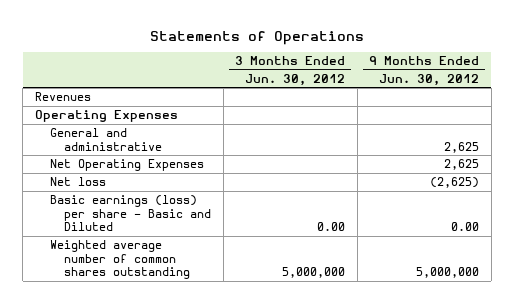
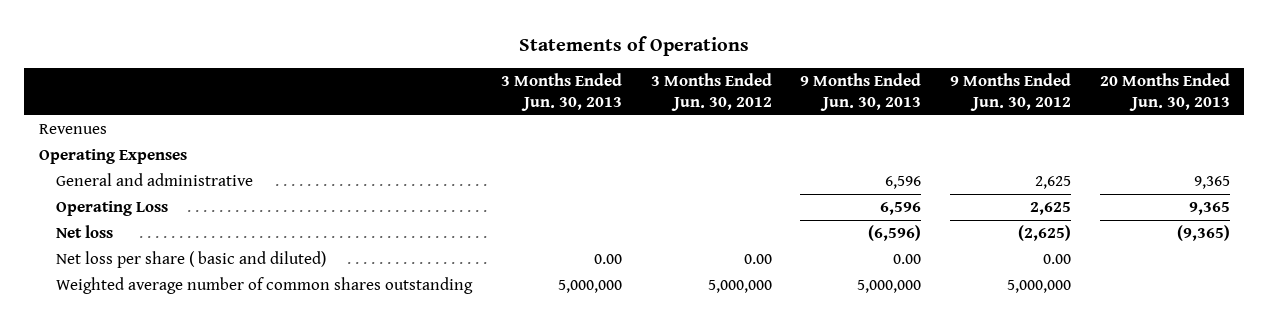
- | 3 Months Ended Jun. 30, 2012 | 9 Months Ended Jun. 30, 2012
+ | 3 Months Ended Jun. 30, 2013 | 3 Months Ended Jun. 30, 2012 | 9 Months Ended Jun. 30, 2013 | 9 Months Ended Jun. 30, 2012 | 20 Months Ended Jun. 30, 2013
- Net Operating Expenses | | 2,625
+ Operating Loss | | | 6,596 | 2,625 | 9,365
- Basic earnings (loss) per share - Basic and Diluted | 0.00 | 0.00
+ Net loss per share ( basic and diluted) | 0.00 | 0.00 | 0.00 | 0.00 |

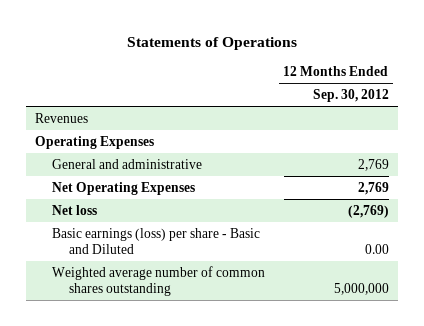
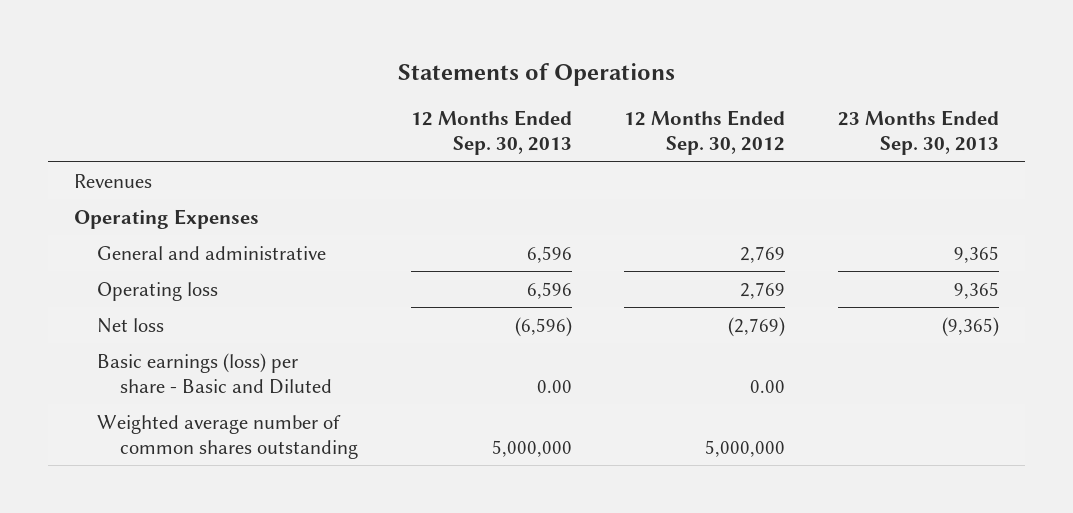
- | 12 Months Ended Sep. 30, 2012
+ | 12 Months Ended Sep. 30, 2013 | 12 Months Ended Sep. 30, 2012 | 23 Months Ended Sep. 30, 2013
- Net Operating Expenses | 2,769
+ Operating loss | 6,596 | 2,769 | 9,365

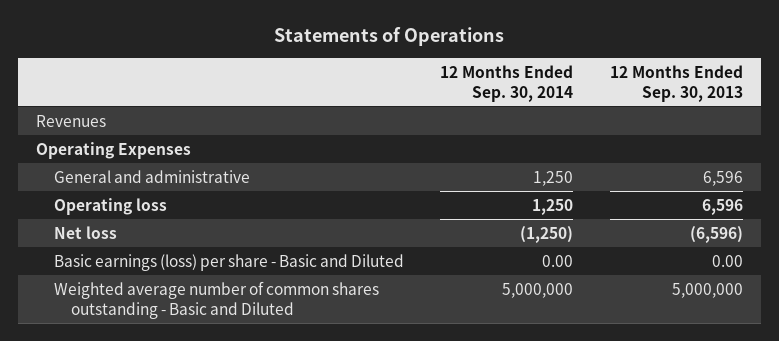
- | 12 Months Ended Sep. 30, 2013 | 12 Months Ended Sep. 30, 2012 | 23 Months Ended Sep. 30, 2013
+ | 12 Months Ended Sep. 30, 2014 | 12 Months Ended Sep. 30, 2013
- Weighted average number of common shares outstanding | 5,000,000 | 5,000,000 |
+ Weighted average number of common shares outstanding - Basic and Diluted | 5,000,000 | 5,000,000

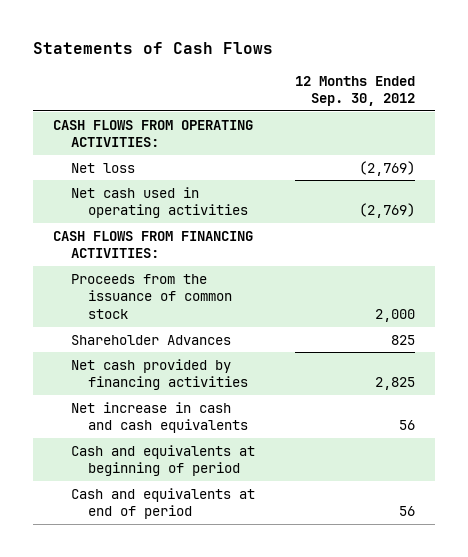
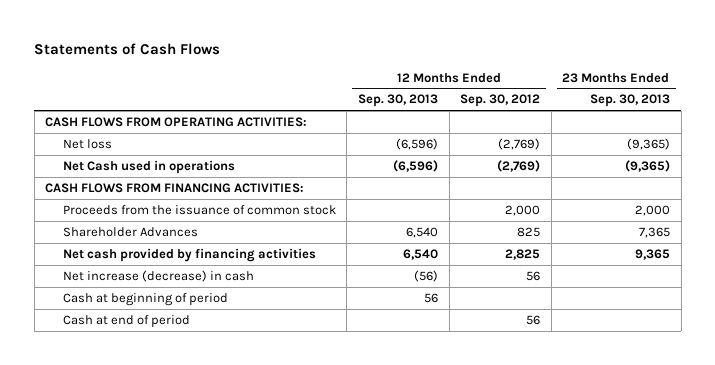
- | 12 Months Ended Sep. 30, 2012
+ | 12 Months Ended Sep. 30, 2013 | 12 Months Ended Sep. 30, 2012 | 23 Months Ended Sep. 30, 2013
- Net cash used in operating activities | (2,769)
+ Net Cash used in operations | (6,596) | (2,769) | (9,365)
- Net increase in cash and cash equivalents | 56
- Cash and equivalents at beginning of period
- Cash and equivalents at end of period | 56
+ Net increase (decrease) in cash | (56) | 56 |
+ Cash at beginning of period | 56 | |
+ Cash at end of period | | 56 |

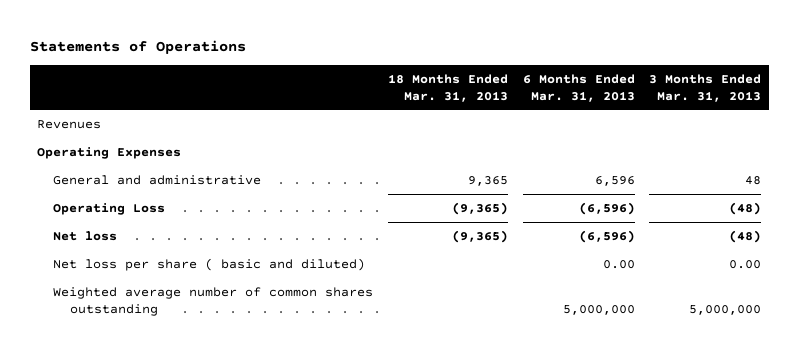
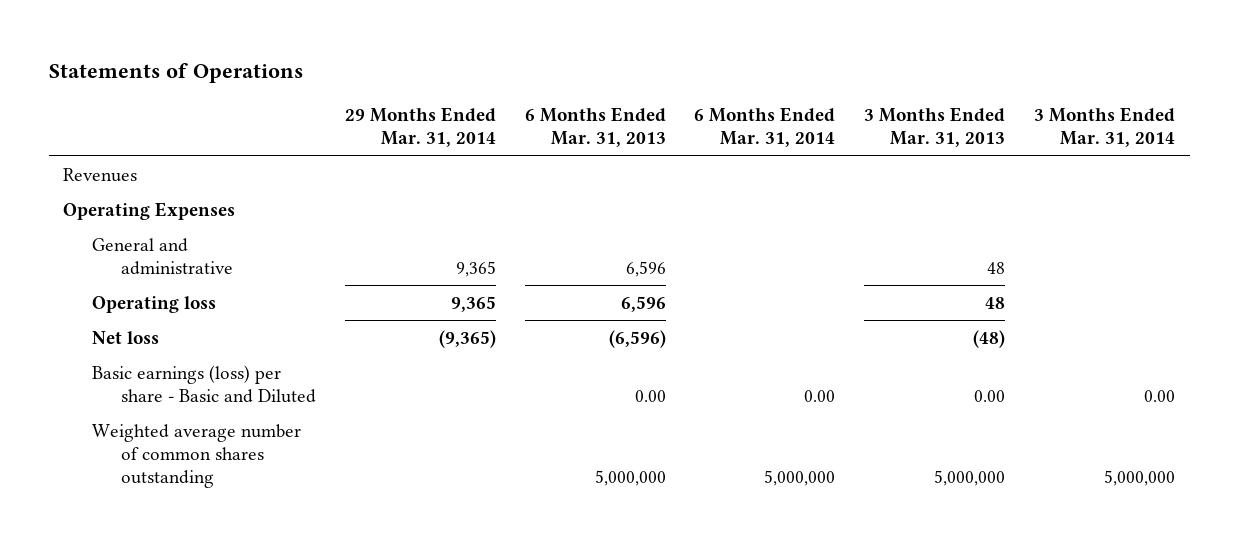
- | 18 Months Ended Mar. 31, 2013 | 6 Months Ended Mar. 31, 2013 | 3 Months Ended Mar. 31, 2013
+ | 29 Months Ended Mar. 31, 2014 | 6 Months Ended Mar. 31, 2013 | 6 Months Ended Mar. 31, 2014 | 3 Months Ended Mar. 31, 2013 | 3 Months Ended Mar. 31, 2014
- Operating Loss | (9,365) | (6,596) | (48)
+ Operating loss | 9,365 | 6,596 | | 48 |
- Net loss per share ( basic and diluted) | | 0.00 | 0.00
+ Basic earnings (loss) per share - Basic and Diluted | | 0.00 | 0.00 | 0.00 | 0.00

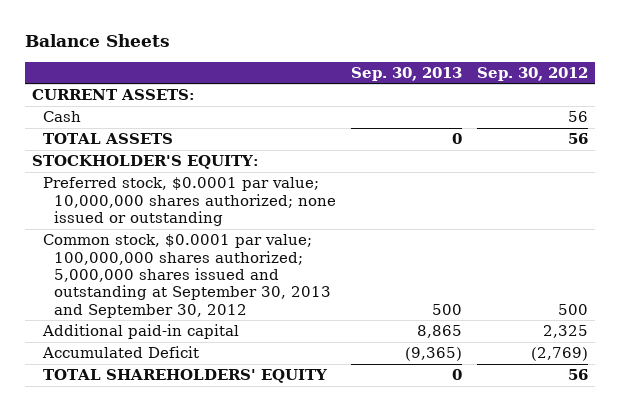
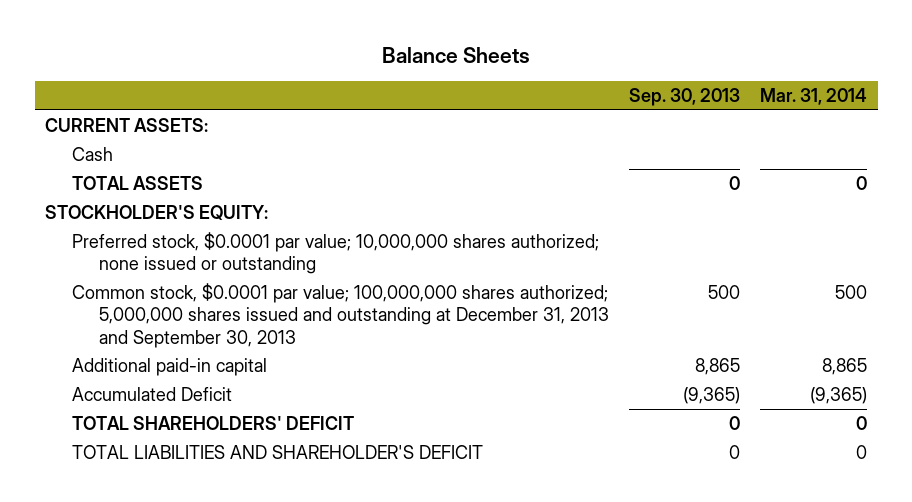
- | Sep. 30, 2013 | Sep. 30, 2012
+ | Sep. 30, 2013 | Mar. 31, 2014
- Common stock, $0.0001 par value; 100,000,000 shares authorized; 5,000,000 shares issued and outstanding at September 30, 2013 and September 30, 2012 | 500 | 500
+ Common stock, $0.0001 par value; 100,000,000 shares authorized; 5,000,000 shares issued and outstanding at December 31, 2013 and September 30, 2013 | 500 | 500
- TOTAL SHAREHOLDERS' EQUITY | 0 | 56
+ TOTAL SHAREHOLDERS' DEFICIT | 0 | 0
+ TOTAL LIABILITIES AND SHAREHOLDER'S DEFICIT | 0 | 0

